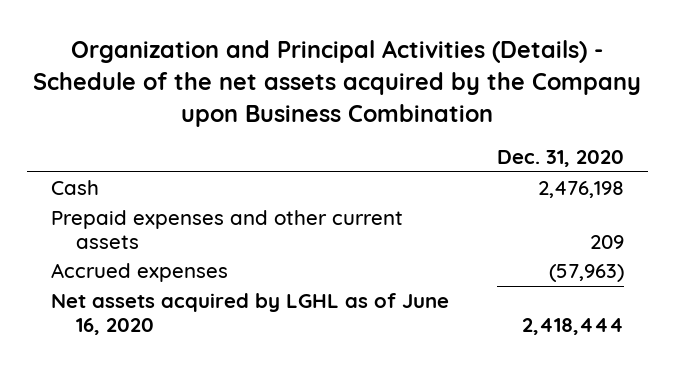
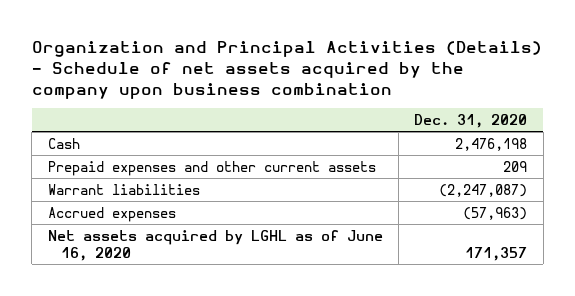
- Organization and Principal Activities (Details) - Schedule of the net assets acquired by the Company upon Business Combination
+ Organization and Principal Activities (Details) - Schedule of net assets acquired by the company upon business combination
+ Warrant liabilities | (2,247,087)
- Net assets acquired by LGHL as of June 16, 2020 | 2,418,444
+ Net assets acquired by LGHL as of June 16, 2020 | 171,357

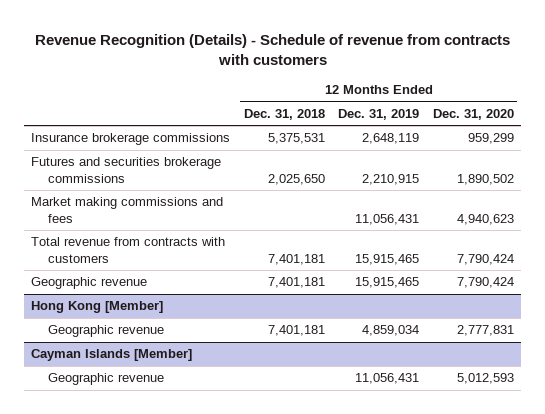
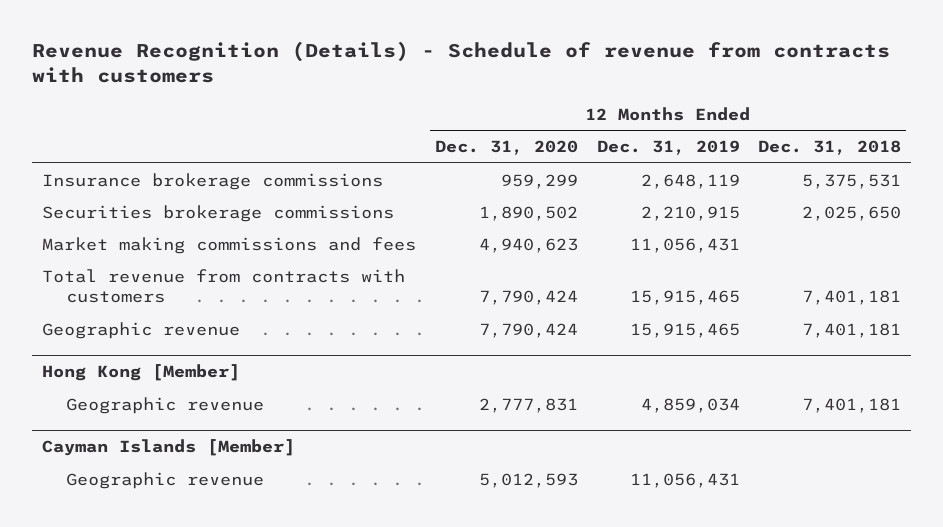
- | 12 Months Ended Dec. 31, 2018 | 12 Months Ended Dec. 31, 2019 | 12 Months Ended Dec. 31, 2020
+ | 12 Months Ended Dec. 31, 2020 | 12 Months Ended Dec. 31, 2019 | 12 Months Ended Dec. 31, 2018
- Futures and securities brokerage commissions | 2,025,650 | 2,210,915 | 1,890,502
+ Securities brokerage commissions | 1,890,502 | 2,210,915 | 2,025,650

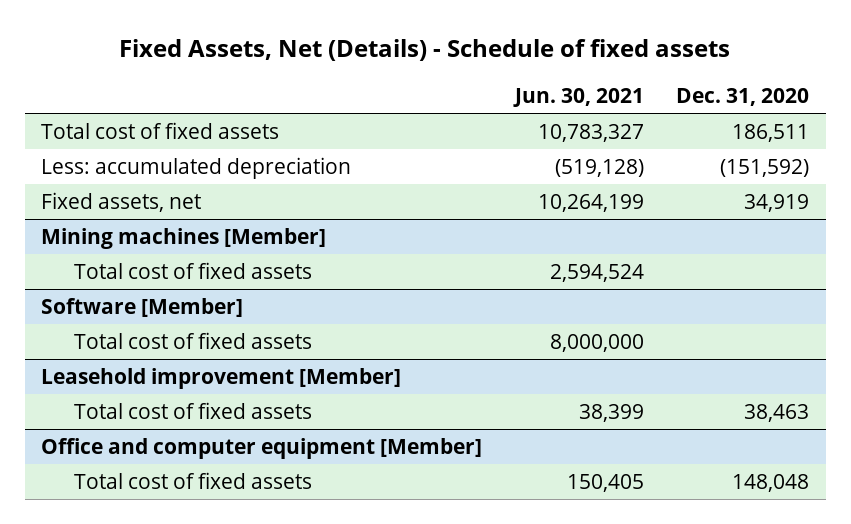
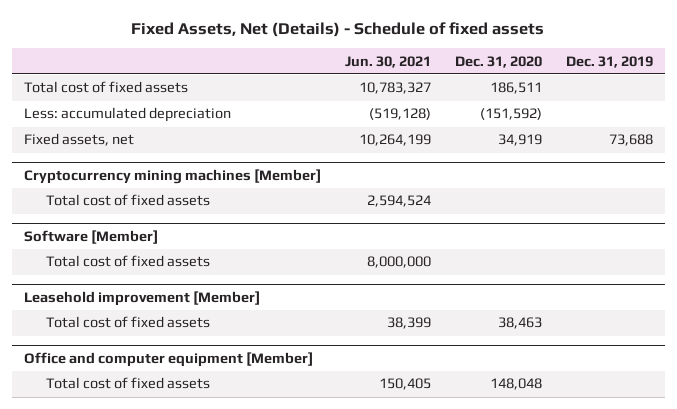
- | Jun. 30, 2021 | Dec. 31, 2020
+ | Jun. 30, 2021 | Dec. 31, 2020 | Dec. 31, 2019
- Mining machines [Member]
+ Cryptocurrency mining machines [Member]

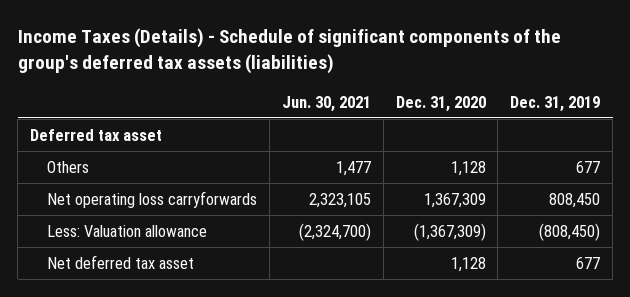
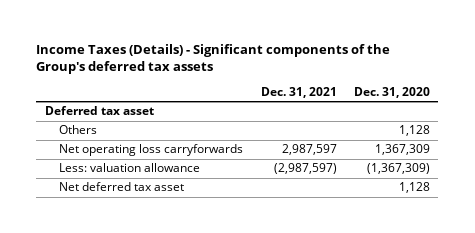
- Income Taxes (Details) - Schedule of significant components of the group's deferred tax assets (liabilities)
+ Income Taxes (Details) - Significant components of the Group's deferred tax assets
- | Jun. 30, 2021 | Dec. 31, 2020 | Dec. 31, 2019
+ | Dec. 31, 2021 | Dec. 31, 2020
- Less: Valuation allowance | (2,324,700) | (1,367,309) | (808,450)
+ Less: valuation allowance | (2,987,597) | (1,367,309)

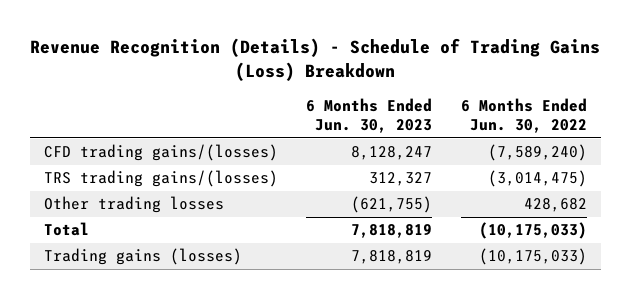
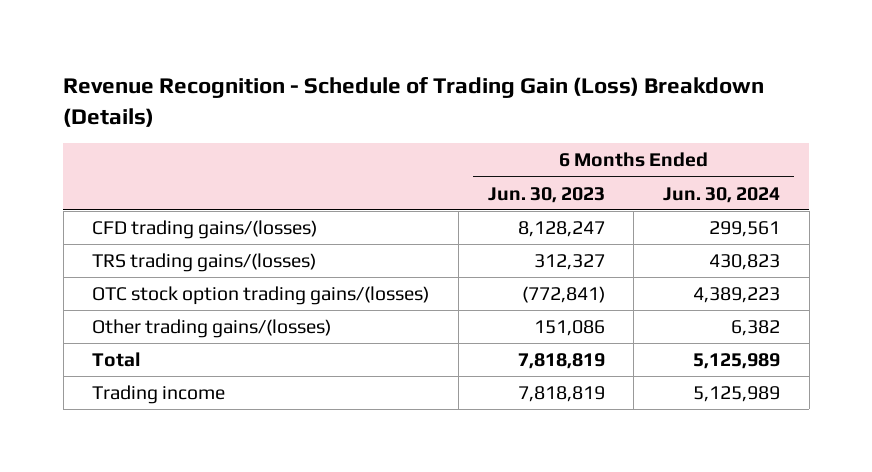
- Revenue Recognition (Details) - Schedule of Trading Gains (Loss) Breakdown
+ Revenue Recognition - Schedule of Trading Gain (Loss) Breakdown (Details)
- | 6 Months Ended Jun. 30, 2023 | 6 Months Ended Jun. 30, 2022
+ | 6 Months Ended Jun. 30, 2023 | 6 Months Ended Jun. 30, 2024
- Other trading losses | (621,755) | 428,682
+ OTC stock option trading gains/(losses) | (772,841) | 4,389,223
+ Other trading gains/(losses) | 151,086 | 6,382
- Trading gains (losses) | 7,818,819 | (10,175,033)
+ Trading income | 7,818,819 | 5,125,989

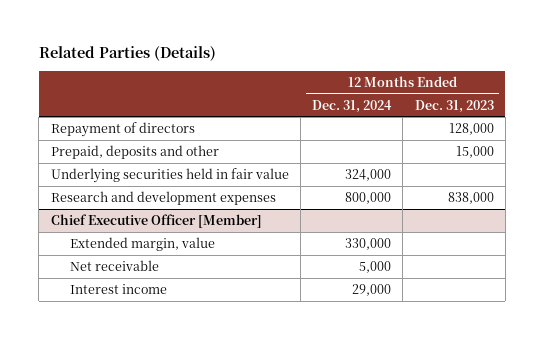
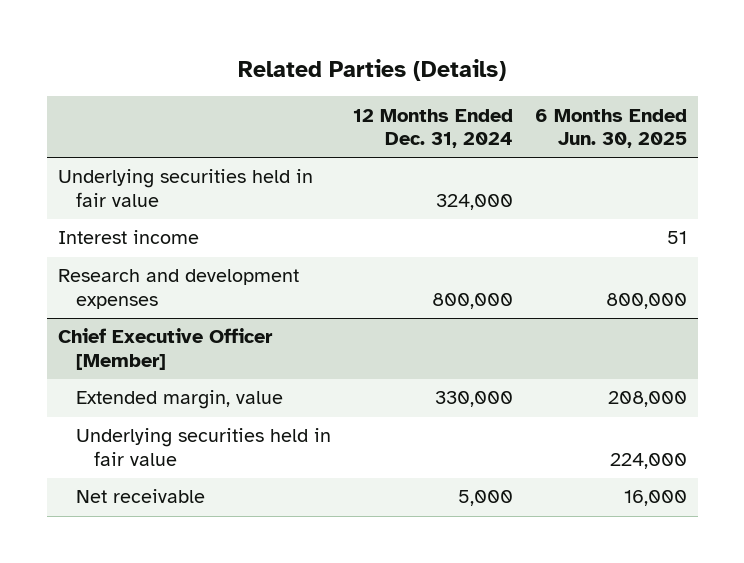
- | 12 Months Ended Dec. 31, 2024 | 12 Months Ended Dec. 31, 2023
+ | 12 Months Ended Dec. 31, 2024 | 6 Months Ended Jun. 30, 2025
- Repayment of directors | | 128,000
- Prepaid, deposits and other | | 15,000
+ Interest income | | 51
@ Chief Executive Officer [Member]
+ Underlying securities held in fair value | | 224,000
- Interest income | 29,000 |

